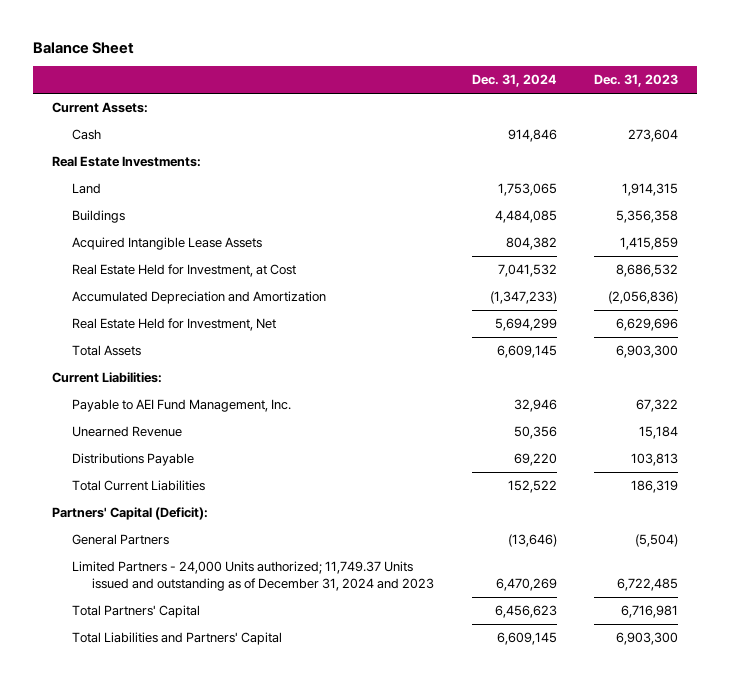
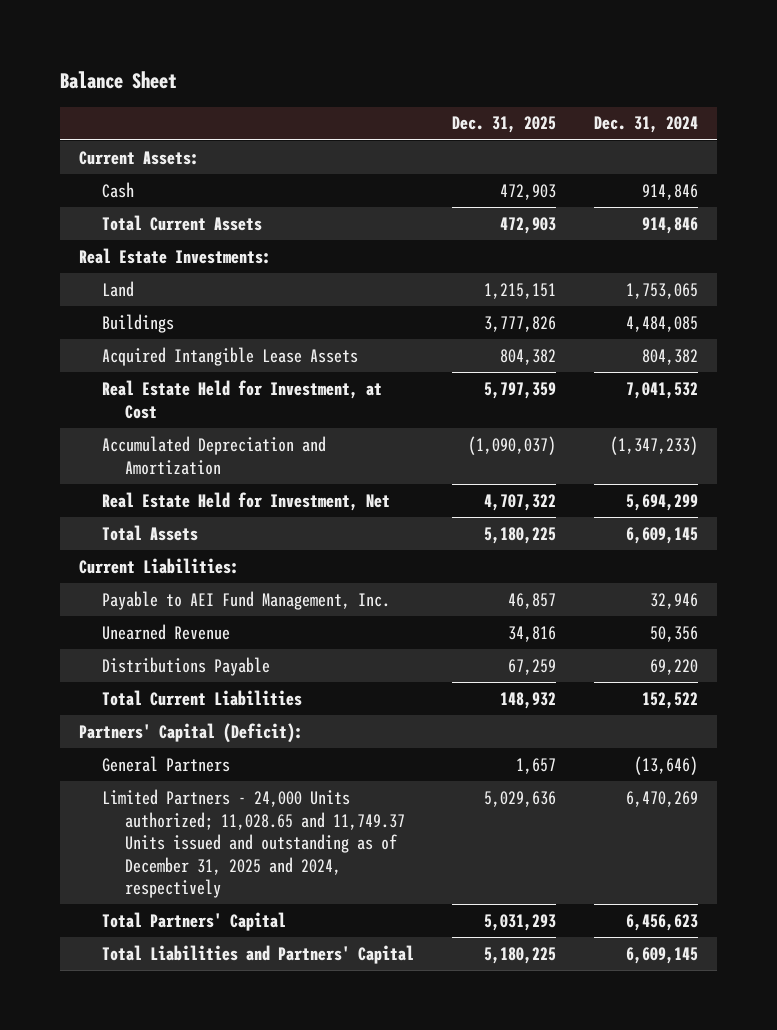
- | Dec. 31, 2024 | Dec. 31, 2023
+ | Dec. 31, 2025 | Dec. 31, 2024
+ Total Current Assets | 472,903 | 914,846
- Limited Partners - 24,000 Units authorized; 11,749.37 Units issued and outstanding as of December 31, 2024 and 2023 | 6,470,269 | 6,722,485
+ Limited Partners - 24,000 Units authorized; 11,028.65 and 11,749.37 Units issued and outstanding as of December 31, 2025 and 2024, respectively | 5,029,636 | 6,470,269

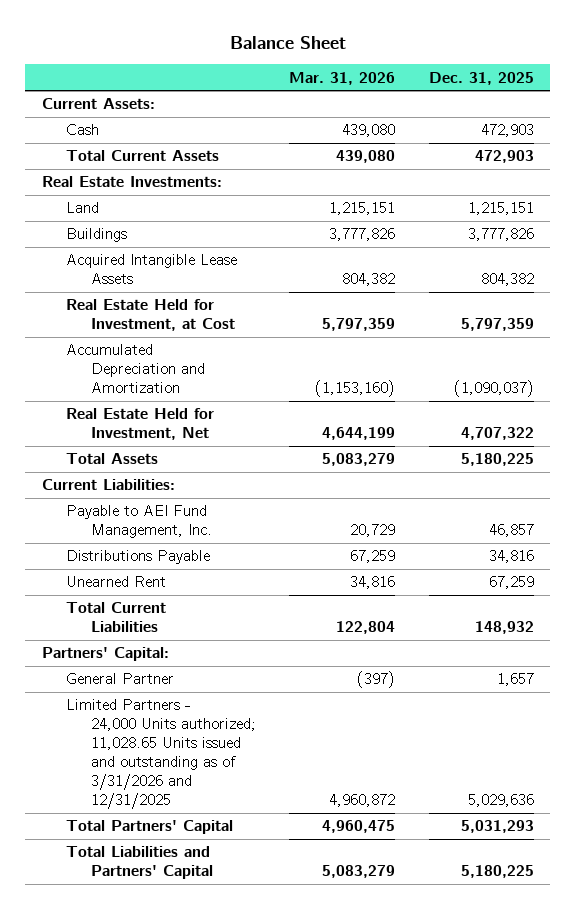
- | Dec. 31, 2025 | Dec. 31, 2024
+ | Mar. 31, 2026 | Dec. 31, 2025
- Unearned Revenue | 34,816 | 50,356
- Distributions Payable | 67,259 | 69,220
+ Distributions Payable | 67,259 | 34,816
+ Unearned Rent | 34,816 | 67,259
- Partners' Capital (Deficit):
- General Partners | 1,657 | (13,646)
- Limited Partners - 24,000 Units authorized; 11,028.65 and 11,749.37 Units issued and outstanding as of December 31, 2025 and 2024, respectively | 5,029,636 | 6,470,269
+ Partners' Capital:
+ General Partner | (397) | 1,657
+ Limited Partners - 24,000 Units authorized; 11,028.65 Units issued and outstanding as of 3/31/2026 and 12/31/2025 | 4,960,872 | 5,029,636

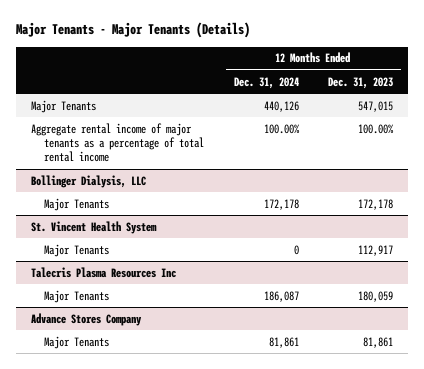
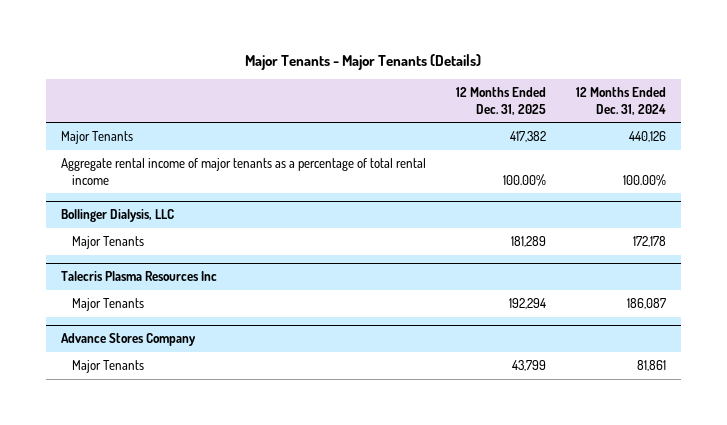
- | 12 Months Ended Dec. 31, 2024 | 12 Months Ended Dec. 31, 2023
+ | 12 Months Ended Dec. 31, 2025 | 12 Months Ended Dec. 31, 2024
- St. Vincent Health System
- Major Tenants | 0 | 112,917

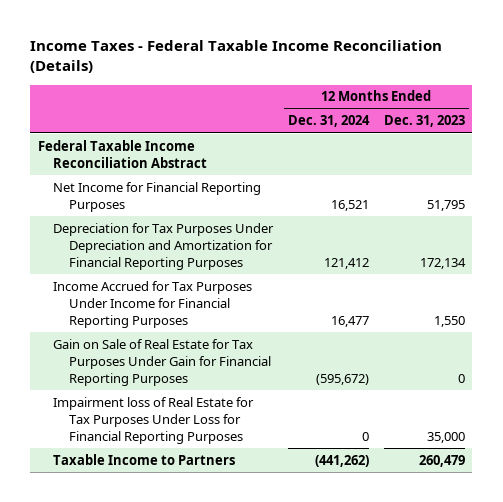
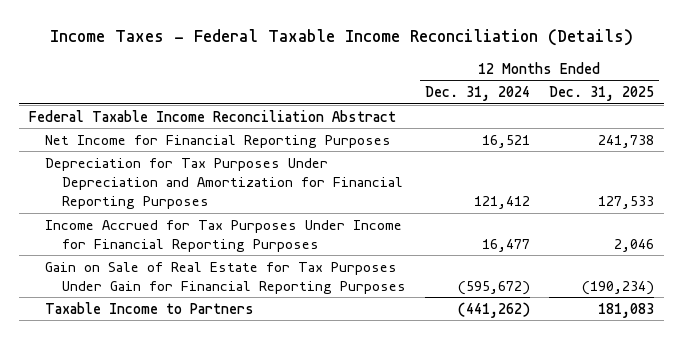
- | 12 Months Ended Dec. 31, 2024 | 12 Months Ended Dec. 31, 2023
+ | 12 Months Ended Dec. 31, 2024 | 12 Months Ended Dec. 31, 2025
- Impairment loss of Real Estate for Tax Purposes Under Loss for Financial Reporting Purposes | 0 | 35,000

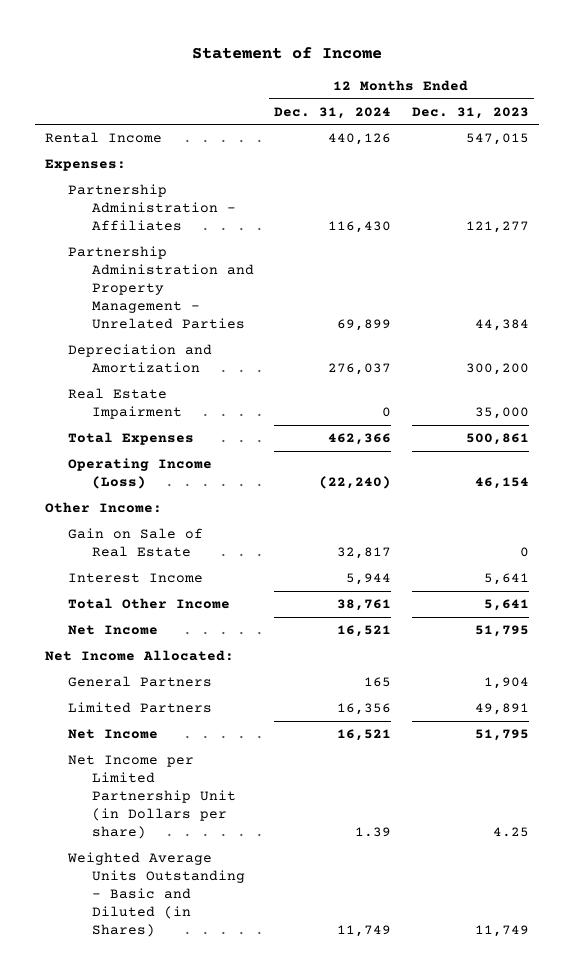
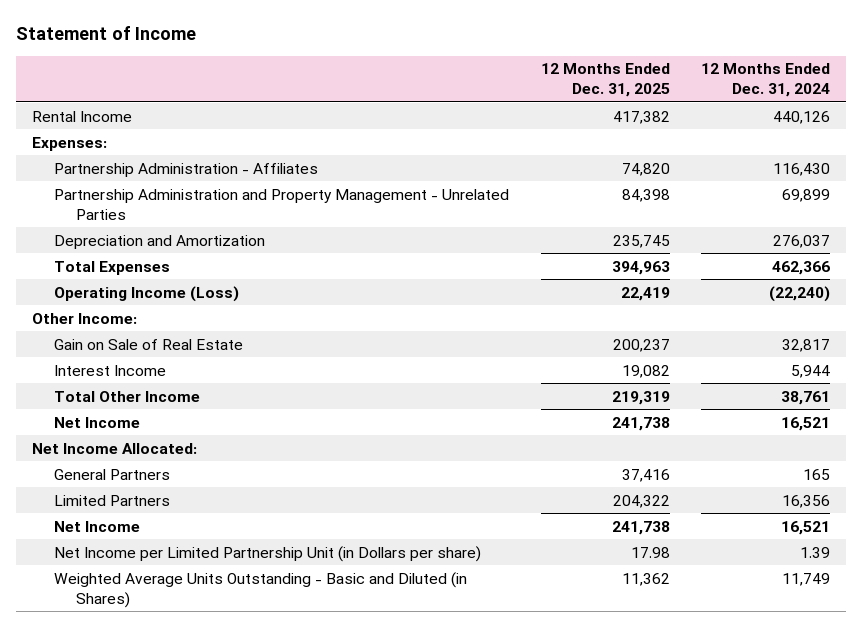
- | 12 Months Ended Dec. 31, 2024 | 12 Months Ended Dec. 31, 2023
+ | 12 Months Ended Dec. 31, 2025 | 12 Months Ended Dec. 31, 2024
- Real Estate Impairment | 0 | 35,000

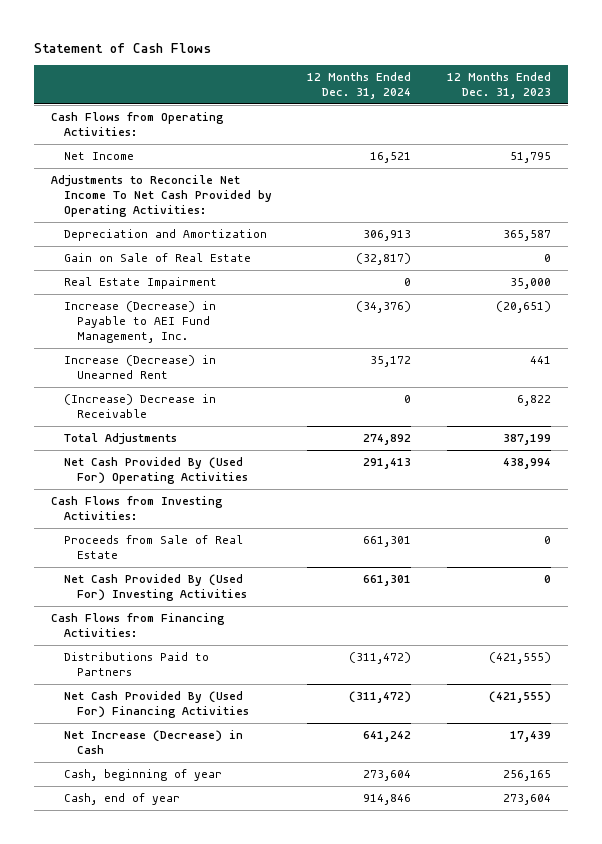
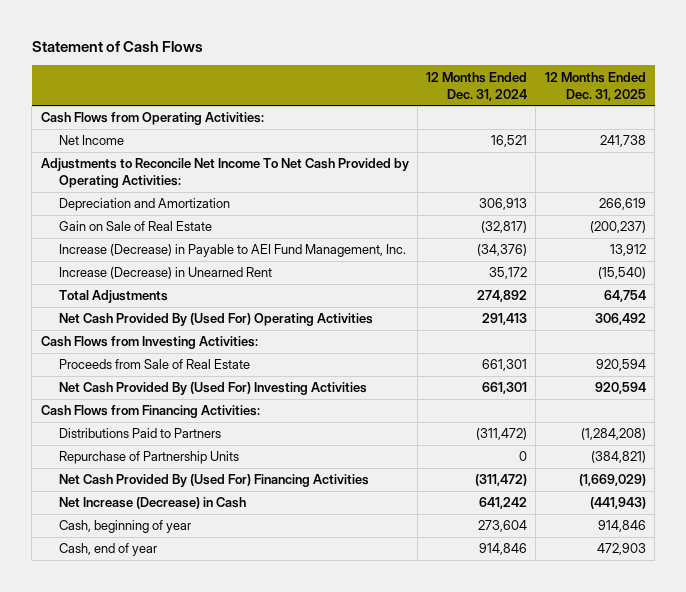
- | 12 Months Ended Dec. 31, 2024 | 12 Months Ended Dec. 31, 2023
+ | 12 Months Ended Dec. 31, 2024 | 12 Months Ended Dec. 31, 2025
- Real Estate Impairment | 0 | 35,000
- (Increase) Decrease in Receivable | 0 | 6,822
+ Repurchase of Partnership Units | 0 | (384,821)

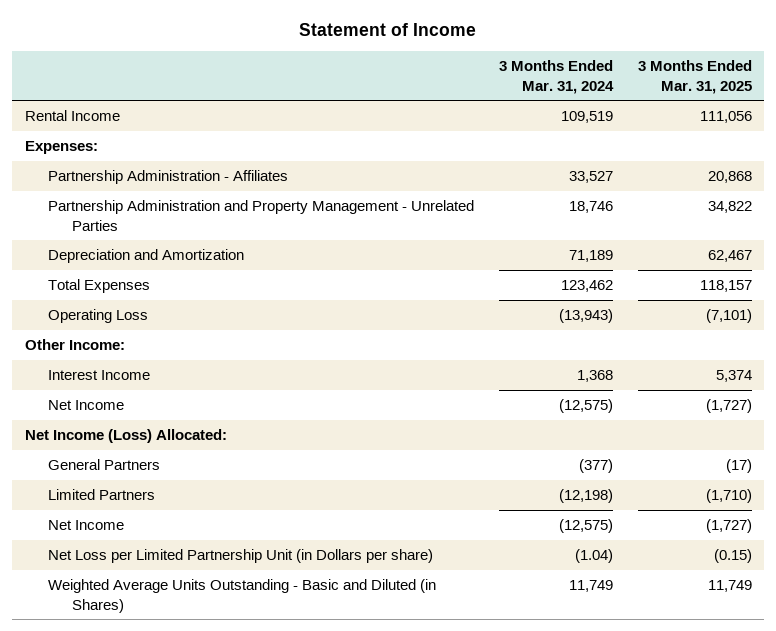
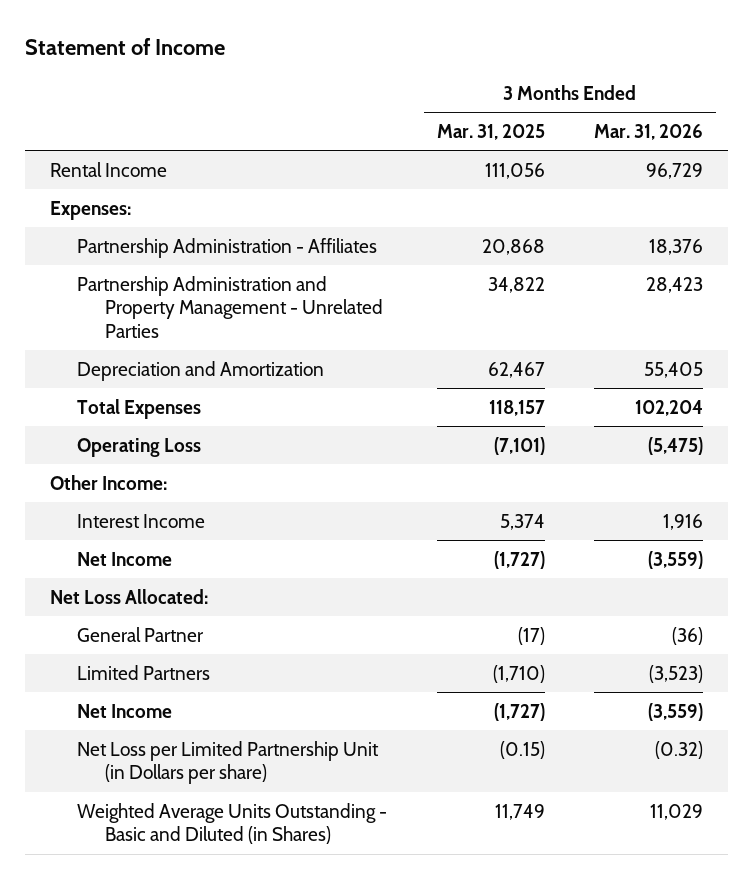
- | 3 Months Ended Mar. 31, 2024 | 3 Months Ended Mar. 31, 2025
+ | 3 Months Ended Mar. 31, 2025 | 3 Months Ended Mar. 31, 2026
- Net Income (Loss) Allocated:
- General Partners | (377) | (17)
+ Net Loss Allocated:
+ General Partner | (17) | (36)

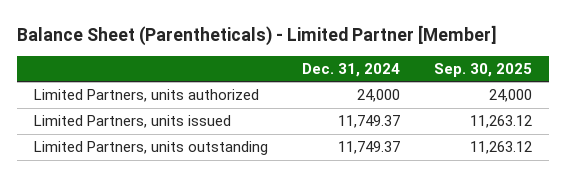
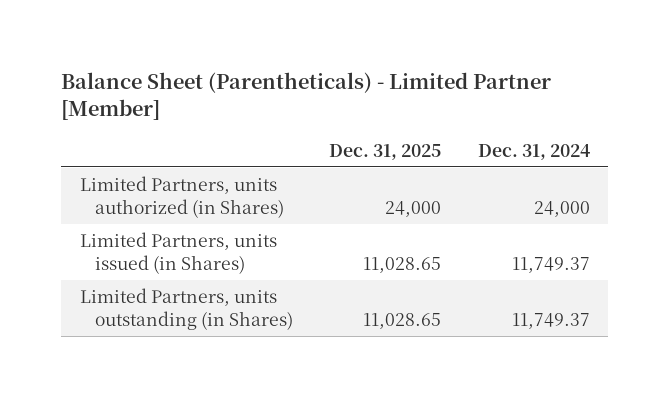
- | Dec. 31, 2024 | Sep. 30, 2025
+ | Dec. 31, 2025 | Dec. 31, 2024
- Limited Partners, units authorized | 24,000 | 24,000
- Limited Partners, units issued | 11,749.37 | 11,263.12
- Limited Partners, units outstanding | 11,749.37 | 11,263.12
+ Limited Partners, units authorized (in Shares) | 24,000 | 24,000
+ Limited Partners, units issued (in Shares) | 11,028.65 | 11,749.37
+ Limited Partners, units outstanding (in Shares) | 11,028.65 | 11,749.37

